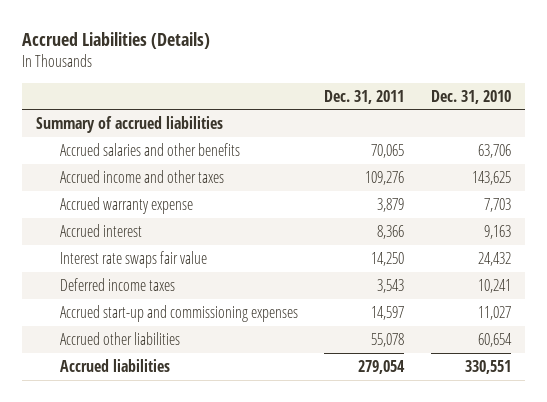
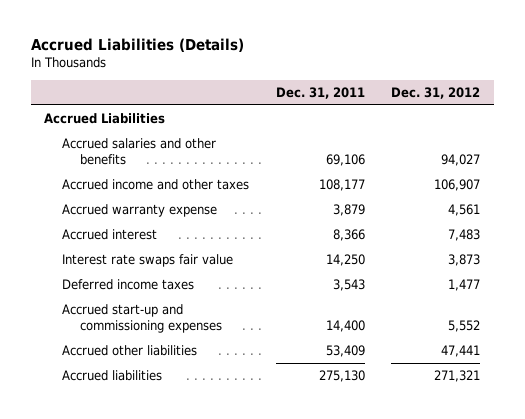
- | Dec. 31, 2011 | Dec. 31, 2010
+ | Dec. 31, 2011 | Dec. 31, 2012
- Summary of accrued liabilities
- Accrued salaries and other benefits | 70,065 | 63,706
- Accrued income and other taxes | 109,276 | 143,625
+ Accrued Liabilities
+ Accrued salaries and other benefits | 69,106 | 94,027
+ Accrued income and other taxes | 108,177 | 106,907
- Accrued start-up and commissioning expenses | 14,597 | 11,027
- Accrued other liabilities | 55,078 | 60,654
- Accrued liabilities | 279,054 | 330,551
+ Accrued start-up and commissioning expenses | 14,400 | 5,552
+ Accrued other liabilities | 53,409 | 47,441
+ Accrued liabilities | 275,130 | 271,321

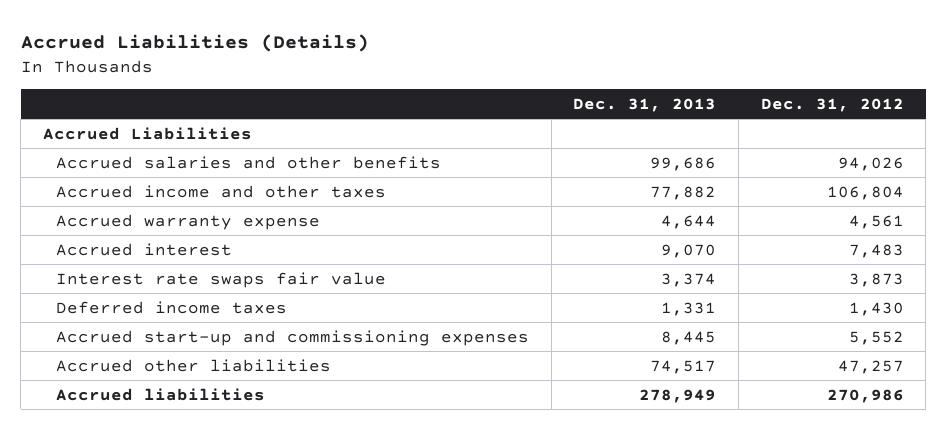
- | Dec. 31, 2011 | Dec. 31, 2012
+ | Dec. 31, 2013 | Dec. 31, 2012
- Accrued salaries and other benefits | 69,106 | 94,027
- Accrued income and other taxes | 108,177 | 106,907
+ Accrued salaries and other benefits | 99,686 | 94,026
+ Accrued income and other taxes | 77,882 | 106,804
- Deferred income taxes | 3,543 | 1,477
+ Deferred income taxes | 1,331 | 1,430
- Accrued other liabilities | 53,409 | 47,441
- Accrued liabilities | 275,130 | 271,321
+ Accrued other liabilities | 74,517 | 47,257
+ Accrued liabilities | 278,949 | 270,986

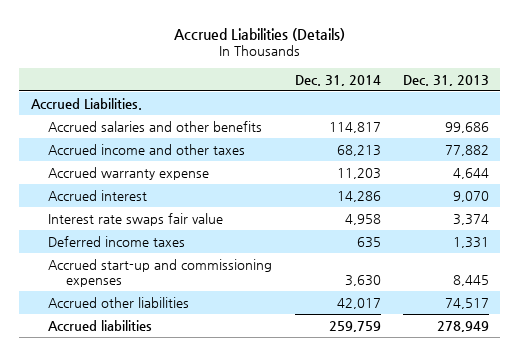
- | Dec. 31, 2013 | Dec. 31, 2012
+ | Dec. 31, 2014 | Dec. 31, 2013
- Accrued Liabilities
+ Accrued Liabilities.

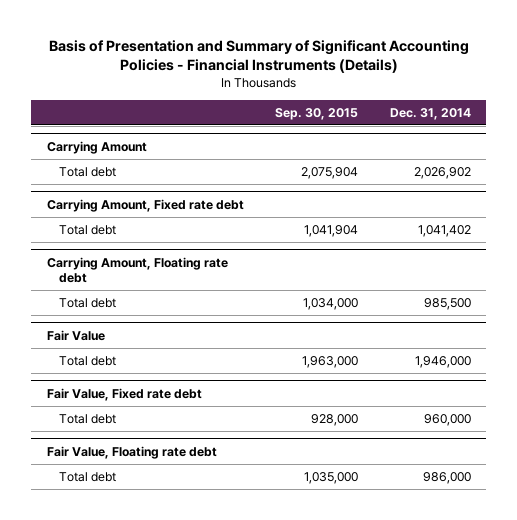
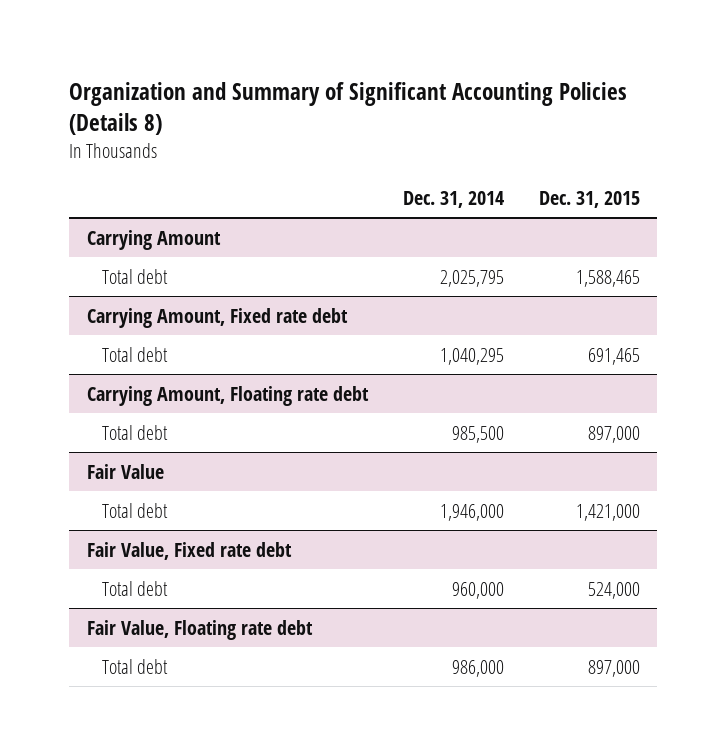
- Basis of Presentation and Summary of Significant Accounting Policies - Financial Instruments (Details)
+ Organization and Summary of Significant Accounting Policies (Details 8)
- | Sep. 30, 2015 | Dec. 31, 2014
+ | Dec. 31, 2014 | Dec. 31, 2015
@ Carrying Amount
- Total debt | 2,075,904 | 2,026,902
+ Total debt | 2,025,795 | 1,588,465
@ Carrying Amount, Fixed rate debt
- Total debt | 1,041,904 | 1,041,402
+ Total debt | 1,040,295 | 691,465

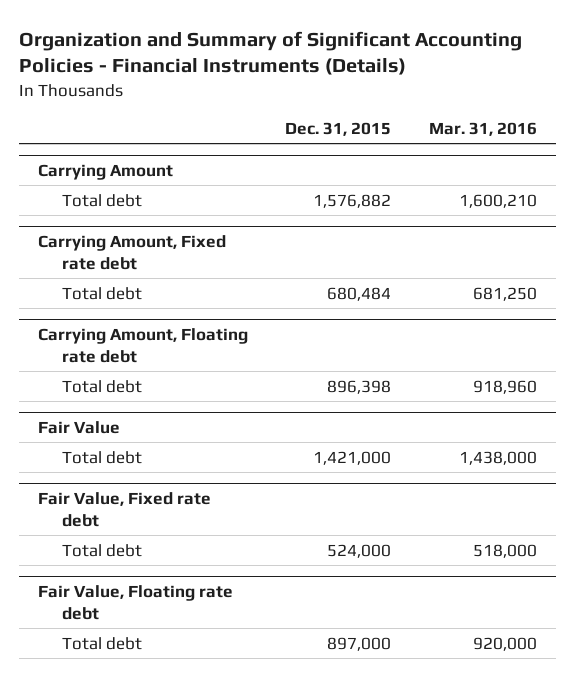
- Organization and Summary of Significant Accounting Policies (Details 8)
+ Organization and Summary of Significant Accounting Policies - Financial Instruments (Details)
- | Dec. 31, 2014 | Dec. 31, 2015
+ | Dec. 31, 2015 | Mar. 31, 2016
@ Carrying Amount
- Total debt | 2,025,795 | 1,588,465
+ Total debt | 1,576,882 | 1,600,210
@ Carrying Amount, Fixed rate debt
- Total debt | 1,040,295 | 691,465
+ Total debt | 680,484 | 681,250
@ Carrying Amount, Floating rate debt
- Total debt | 985,500 | 897,000
+ Total debt | 896,398 | 918,960

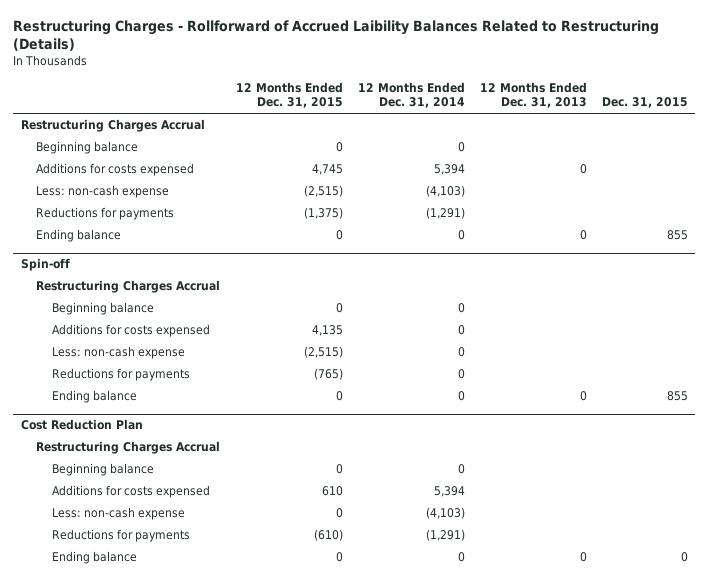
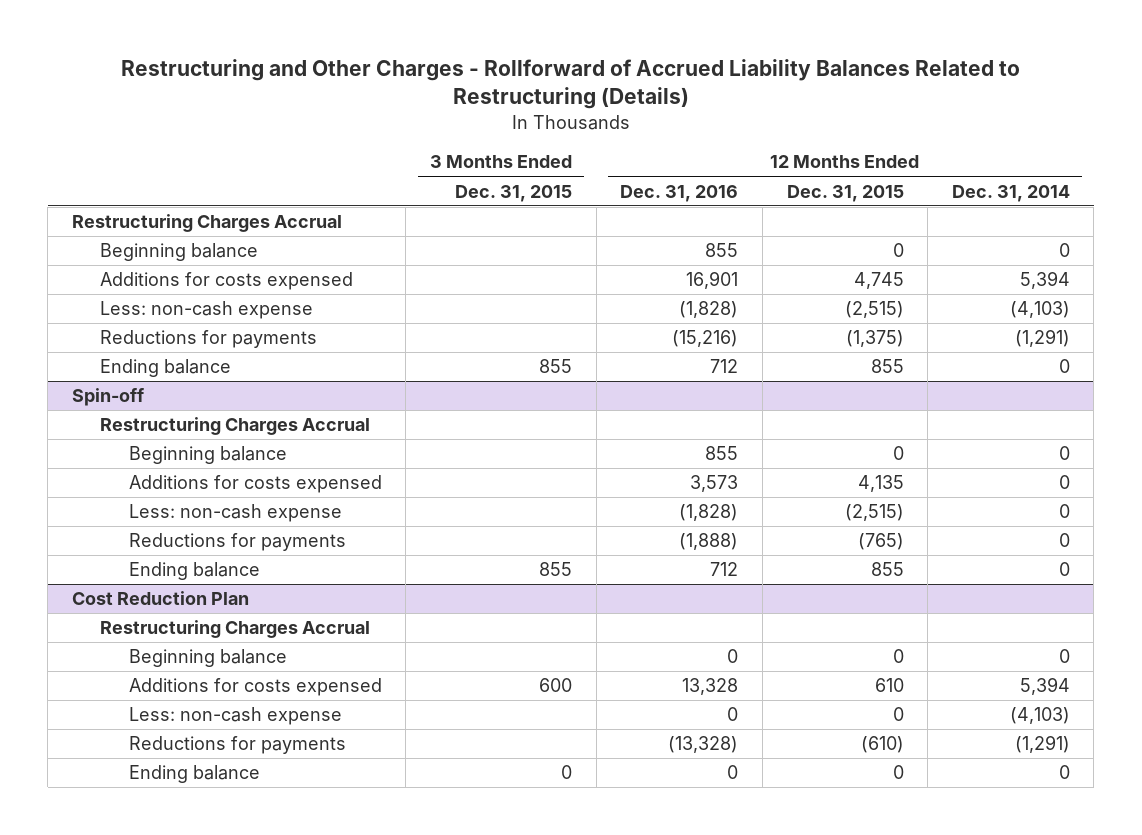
- Restructuring Charges - Rollforward of Accrued Laibility Balances Related to Restructuring (Details)
+ Restructuring and Other Charges - Rollforward of Accrued Liability Balances Related to Restructuring (Details)
- | 12 Months Ended Dec. 31, 2015 | 12 Months Ended Dec. 31, 2014 | 12 Months Ended Dec. 31, 2013 | Dec. 31, 2015
+ | 3 Months Ended Dec. 31, 2015 | 12 Months Ended Dec. 31, 2016 | 12 Months Ended Dec. 31, 2015 | 12 Months Ended Dec. 31, 2014
- Ending balance | 0 | 0 | 0 | 855
+ Ending balance | 855 | 712 | 855 | 0
@ Spin-off
- Ending balance | 0 | 0 | 0 | 855
+ Ending balance | 855 | 712 | 855 | 0

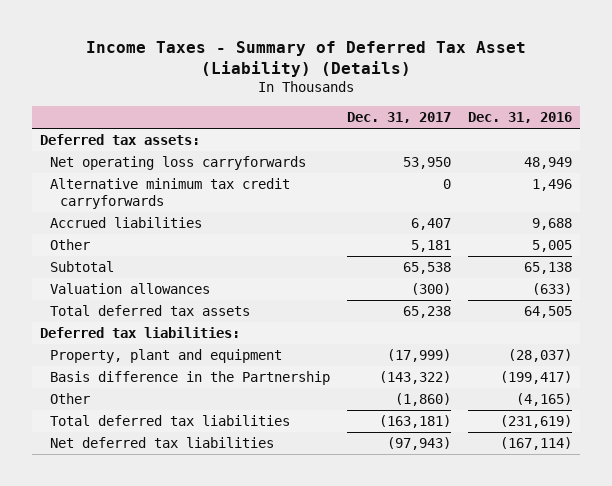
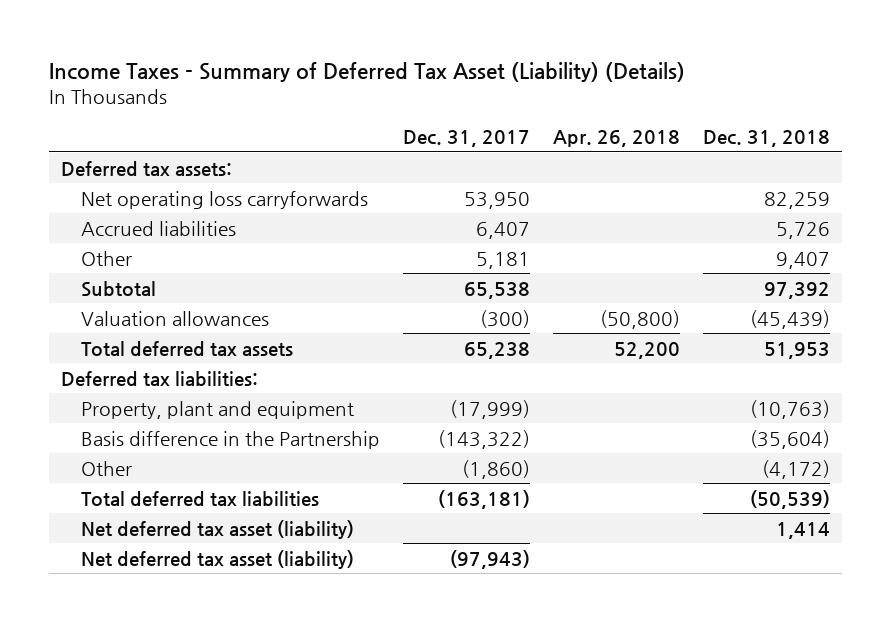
- | Dec. 31, 2017 | Dec. 31, 2016
+ | Dec. 31, 2017 | Apr. 26, 2018 | Dec. 31, 2018
- Alternative minimum tax credit carryforwards | 0 | 1,496
- Net deferred tax liabilities | (97,943) | (167,114)
+ Net deferred tax asset (liability) | | | 1,414
+ Net deferred tax asset (liability) | (97,943) | |

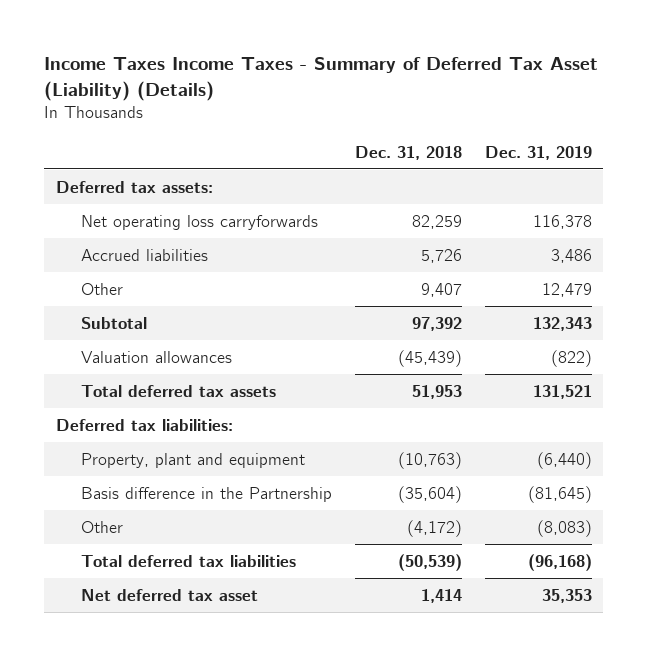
- Income Taxes - Summary of Deferred Tax Asset (Liability) (Details)
+ Income Taxes Income Taxes - Summary of Deferred Tax Asset (Liability) (Details)
- | Dec. 31, 2017 | Apr. 26, 2018 | Dec. 31, 2018
+ | Dec. 31, 2018 | Dec. 31, 2019
- Net deferred tax asset (liability) | | | 1,414
- Net deferred tax asset (liability) | (97,943) | |
+ Net deferred tax asset | 1,414 | 35,353

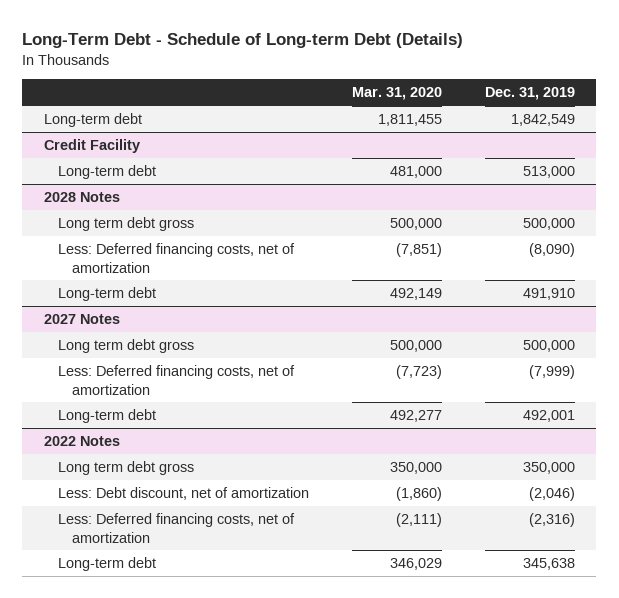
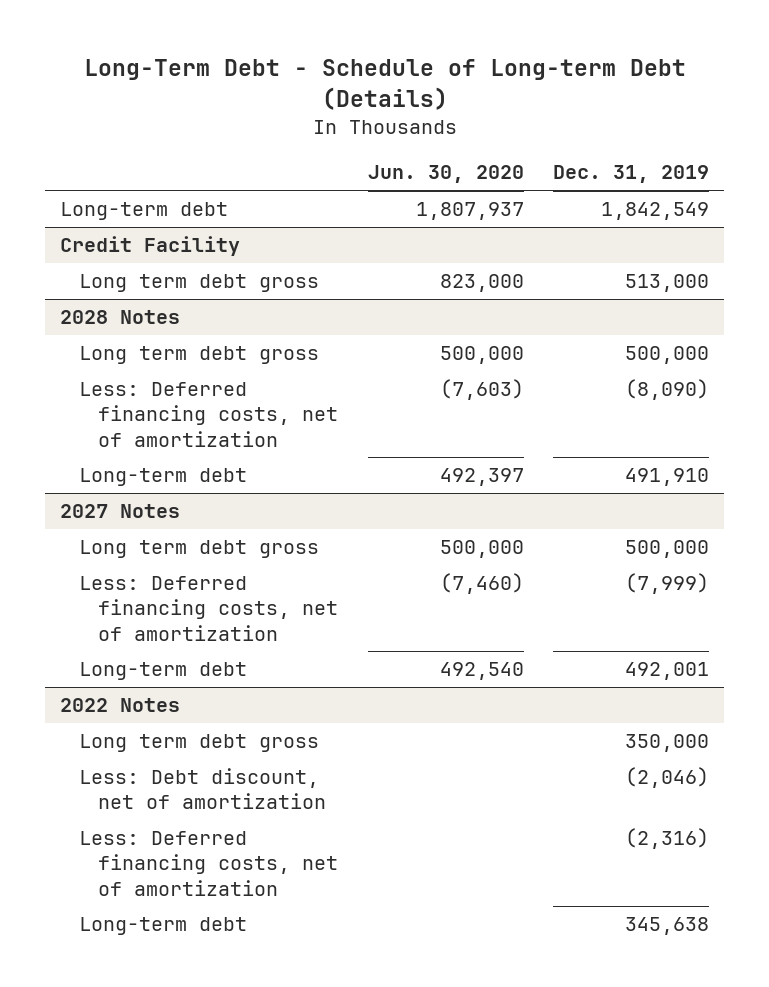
- | Mar. 31, 2020 | Dec. 31, 2019
+ | Jun. 30, 2020 | Dec. 31, 2019
@ Credit Facility
- Long-term debt | 481,000 | 513,000
+ Long term debt gross | 823,000 | 513,000

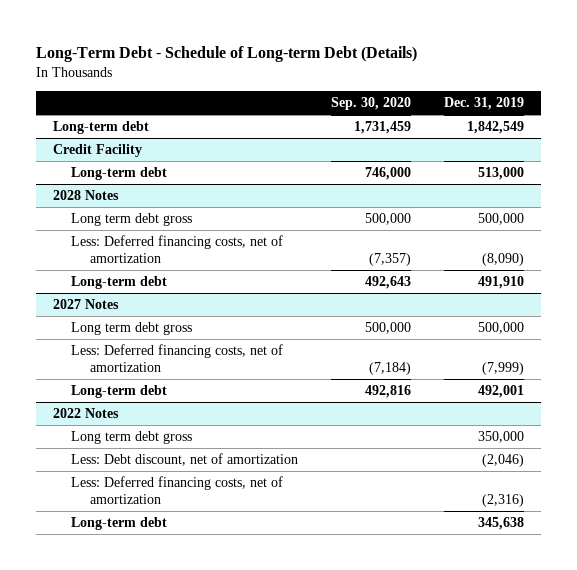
- | Jun. 30, 2020 | Dec. 31, 2019
+ | Sep. 30, 2020 | Dec. 31, 2019
@ Credit Facility
- Long term debt gross | 823,000 | 513,000
+ Long-term debt | 746,000 | 513,000

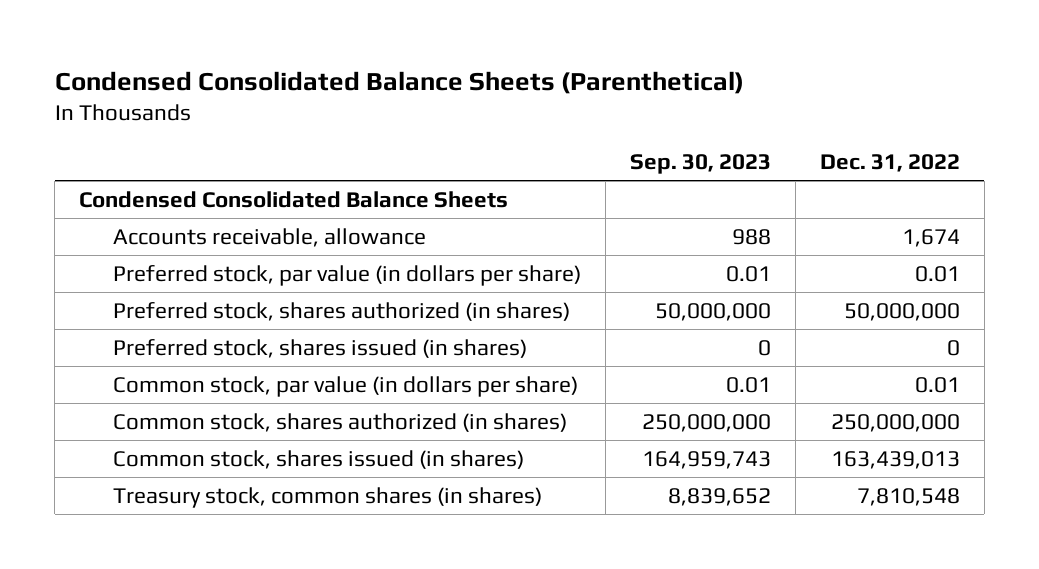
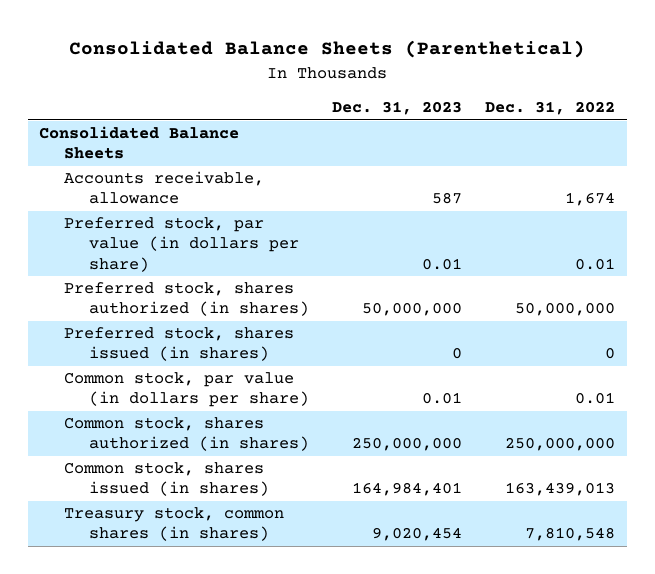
- Condensed Consolidated Balance Sheets (Parenthetical)
+ Consolidated Balance Sheets (Parenthetical)
- | Sep. 30, 2023 | Dec. 31, 2022
+ | Dec. 31, 2023 | Dec. 31, 2022
- Condensed Consolidated Balance Sheets
+ Consolidated Balance Sheets

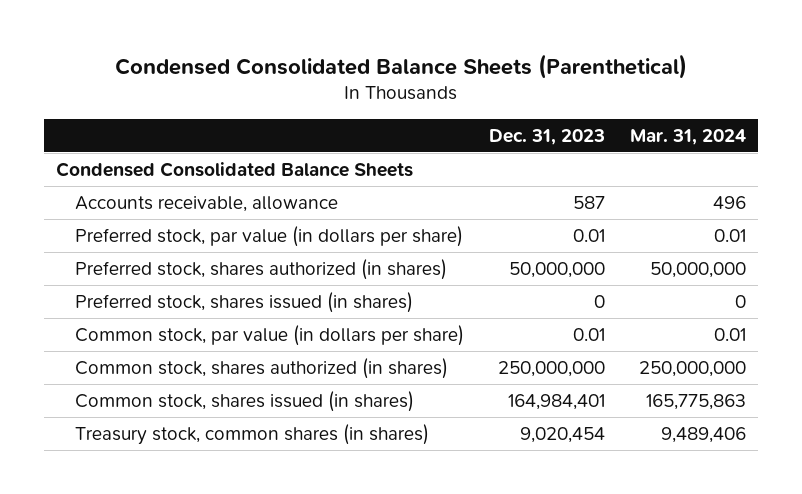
- Consolidated Balance Sheets (Parenthetical)
+ Condensed Consolidated Balance Sheets (Parenthetical)
- | Dec. 31, 2023 | Dec. 31, 2022
+ | Dec. 31, 2023 | Mar. 31, 2024
- Consolidated Balance Sheets
+ Condensed Consolidated Balance Sheets

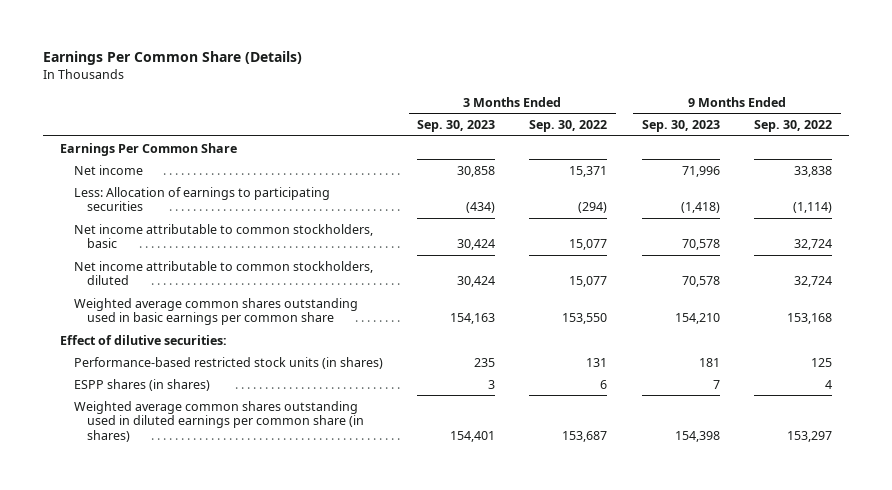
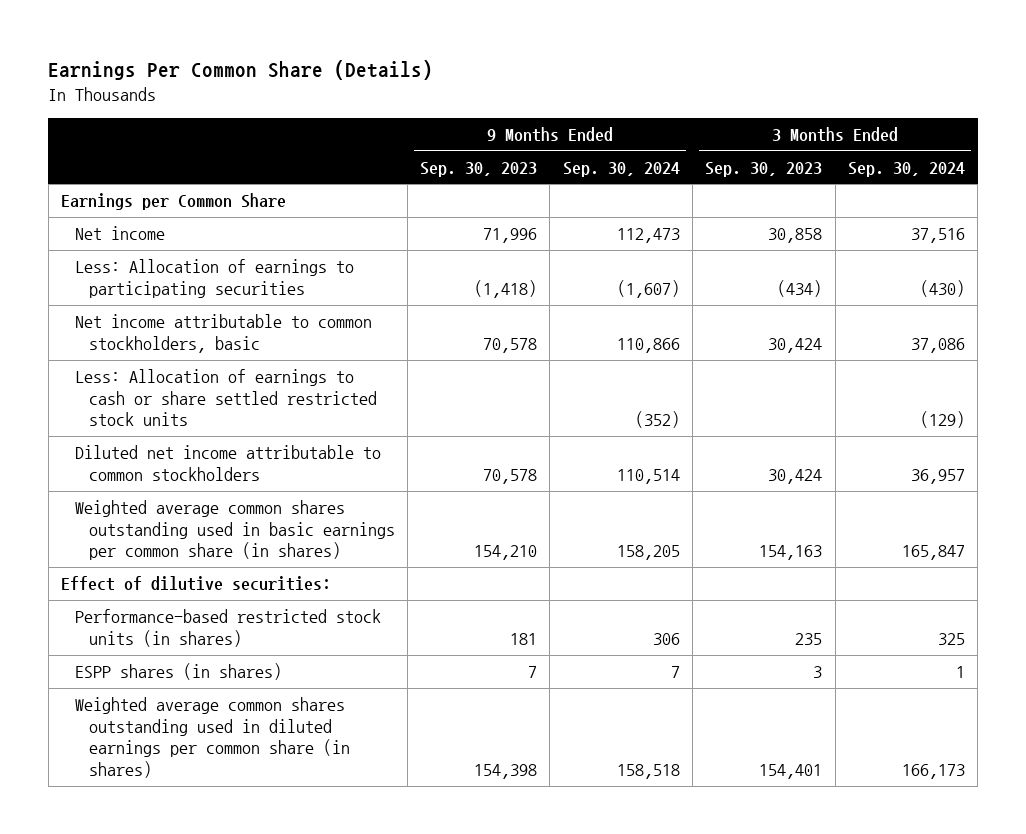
- | 3 Months Ended Sep. 30, 2023 | 3 Months Ended Sep. 30, 2022 | 9 Months Ended Sep. 30, 2023 | 9 Months Ended Sep. 30, 2022
+ | 9 Months Ended Sep. 30, 2023 | 9 Months Ended Sep. 30, 2024 | 3 Months Ended Sep. 30, 2023 | 3 Months Ended Sep. 30, 2024
- Earnings Per Common Share
+ Earnings per Common Share
- Net income attributable to common stockholders, diluted | 30,424 | 15,077 | 70,578 | 32,724
- Weighted average common shares outstanding used in basic earnings per common share | 154,163 | 153,550 | 154,210 | 153,168
+ Less: Allocation of earnings to cash or share settled restricted stock units | | (352) | | (129)
+ Diluted net income attributable to common stockholders | 70,578 | 110,514 | 30,424 | 36,957
+ Weighted average common shares outstanding used in basic earnings per common share (in shares) | 154,210 | 158,205 | 154,163 | 165,847

